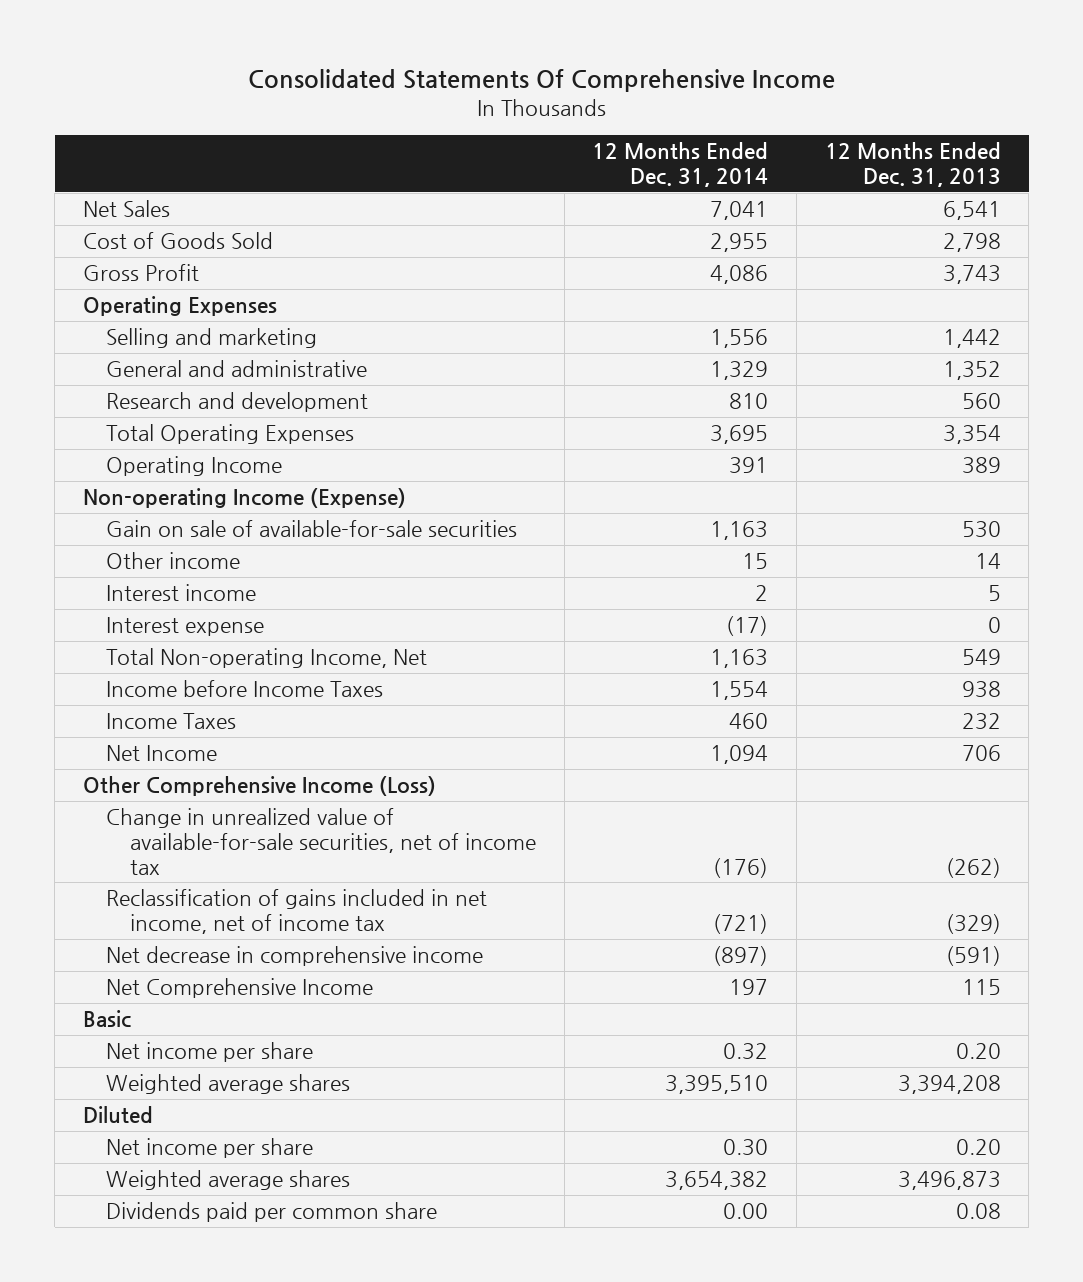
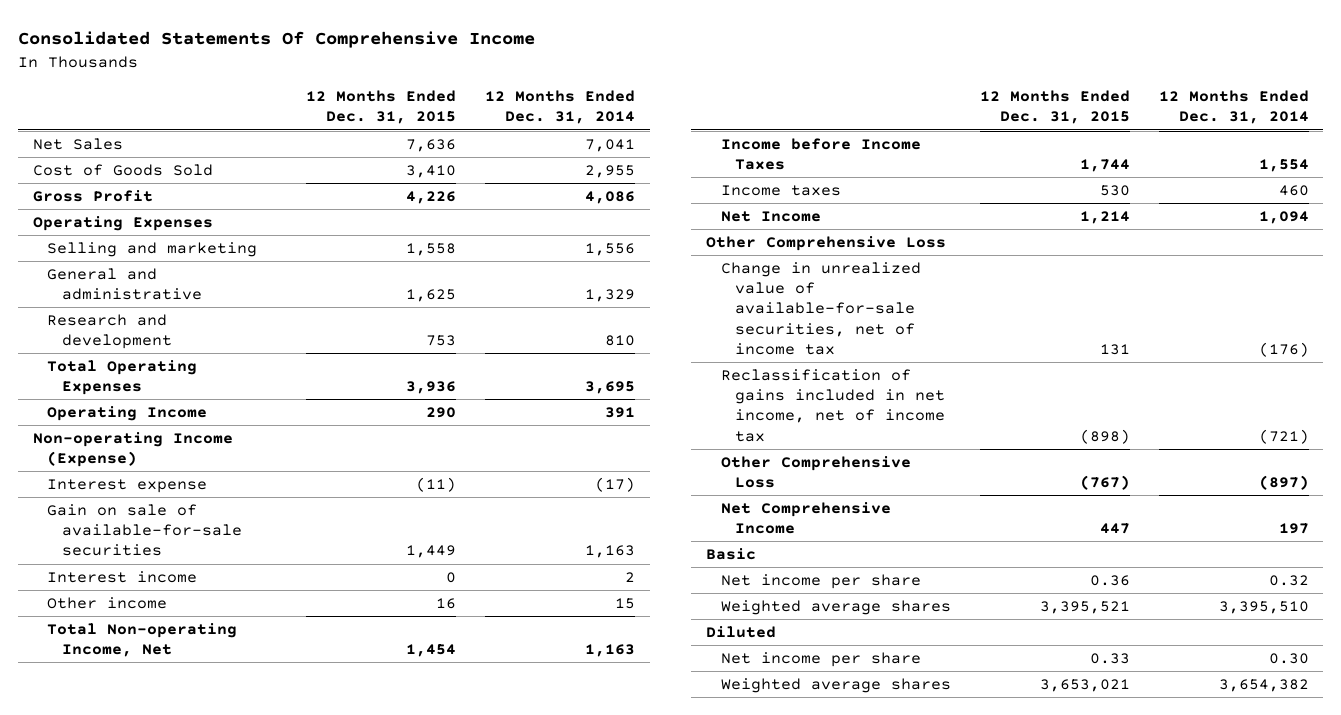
- | 12 Months Ended Dec. 31, 2014 | 12 Months Ended Dec. 31, 2013
+ | 12 Months Ended Dec. 31, 2015 | 12 Months Ended Dec. 31, 2014
moved up: Interest expense | (11) | (17)
moved down: Other income | 16 | 15
- Income Taxes | 460 | 232
+ Income taxes | 530 | 460
- Other Comprehensive Income (Loss)
+ Other Comprehensive Loss
- Net decrease in comprehensive income | (897) | (591)
+ Other Comprehensive Loss | (767) | (897)
- Dividends paid per common share | 0.00 | 0.08

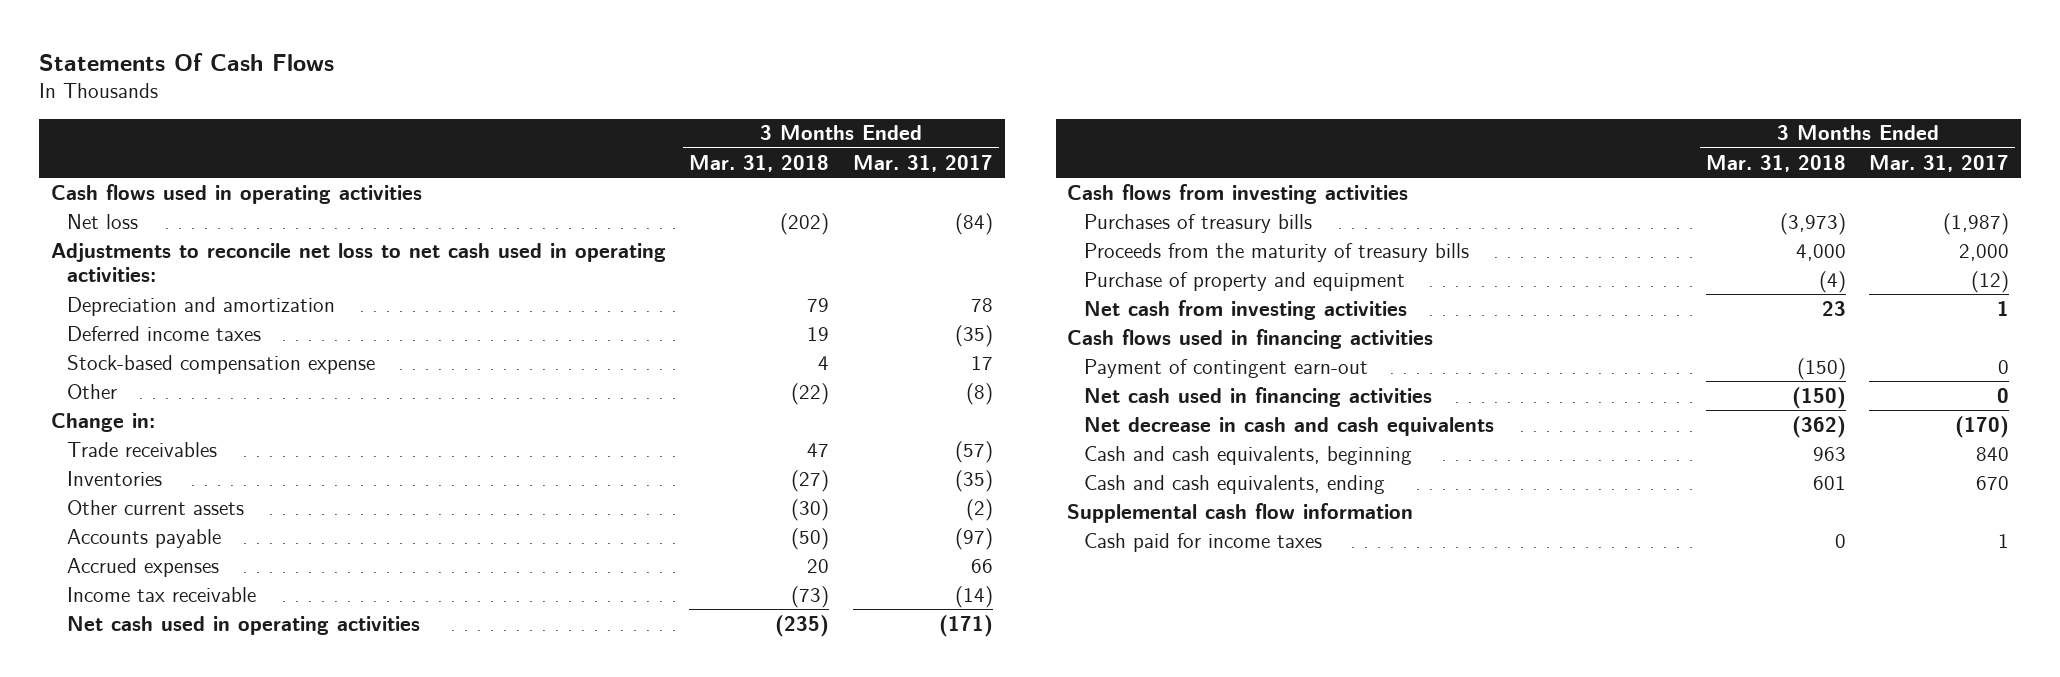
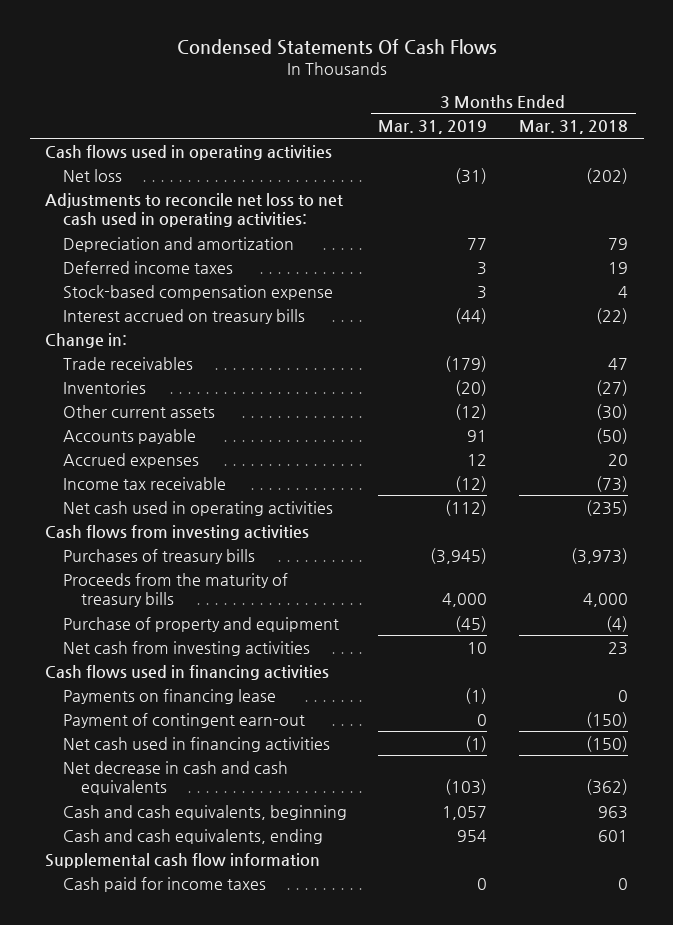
- Statements Of Cash Flows
+ Condensed Statements Of Cash Flows
- | 3 Months Ended Mar. 31, 2018 | 3 Months Ended Mar. 31, 2017
+ | 3 Months Ended Mar. 31, 2019 | 3 Months Ended Mar. 31, 2018
- Other | (22) | (8)
+ Interest accrued on treasury bills | (44) | (22)
+ Payments on financing lease | (1) | 0

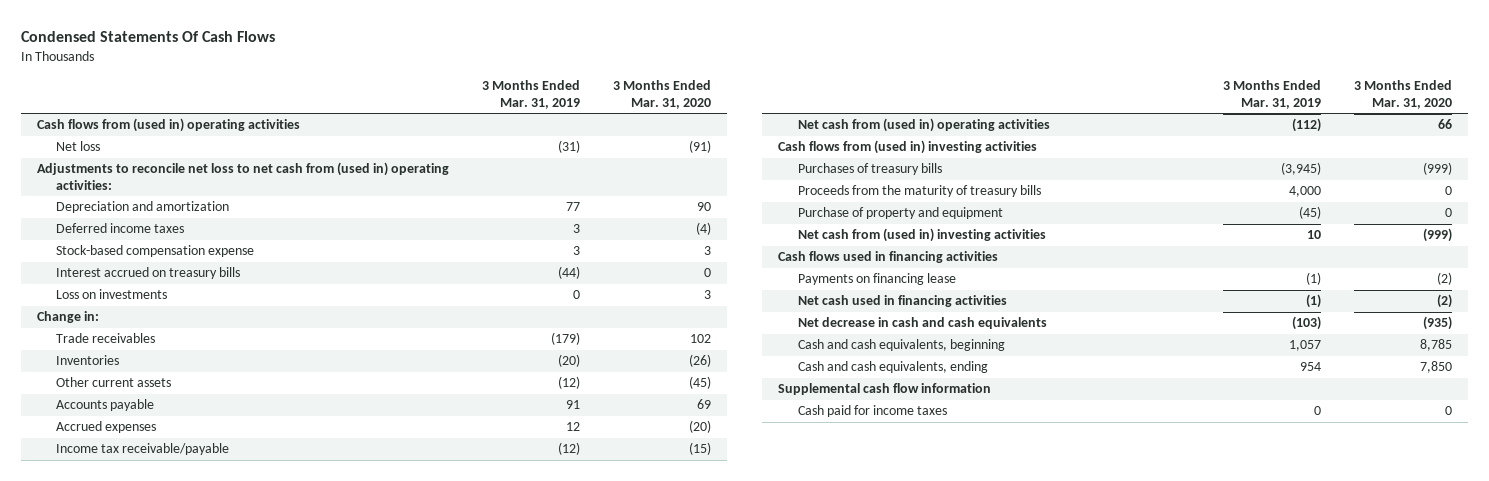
- | 3 Months Ended Mar. 31, 2019 | 3 Months Ended Mar. 31, 2018
+ | 3 Months Ended Mar. 31, 2019 | 3 Months Ended Mar. 31, 2020
- Cash flows used in operating activities
+ Cash flows from (used in) operating activities
- Adjustments to reconcile net loss to net cash used in operating activities:
+ Adjustments to reconcile net loss to net cash from (used in) operating activities:
+ Loss on investments | 0 | 3
- Income tax receivable | (12) | (73)
- Net cash used in operating activities | (112) | (235)
- Cash flows from investing activities
+ Income tax receivable/payable | (12) | (15)
+ Net cash from (used in) operating activities | (112) | 66
+ Cash flows from (used in) investing activities
- Net cash from investing activities | 10 | 23
+ Net cash from (used in) investing activities | 10 | (999)
- Payment of contingent earn-out | 0 | (150)

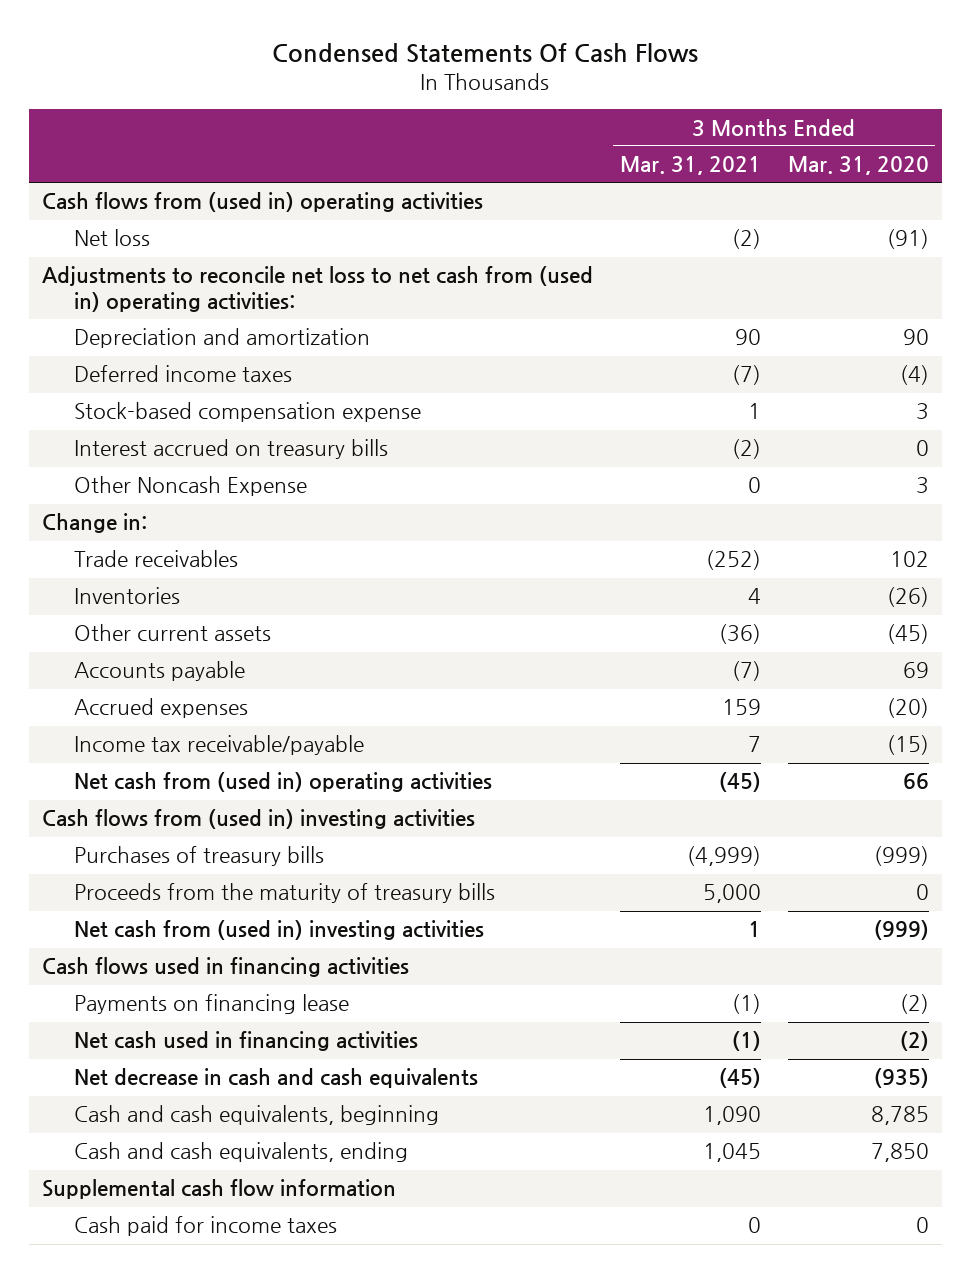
- | 3 Months Ended Mar. 31, 2019 | 3 Months Ended Mar. 31, 2020
+ | 3 Months Ended Mar. 31, 2021 | 3 Months Ended Mar. 31, 2020
- Loss on investments | 0 | 3
+ Other Noncash Expense | 0 | 3
- Purchase of property and equipment | (45) | 0

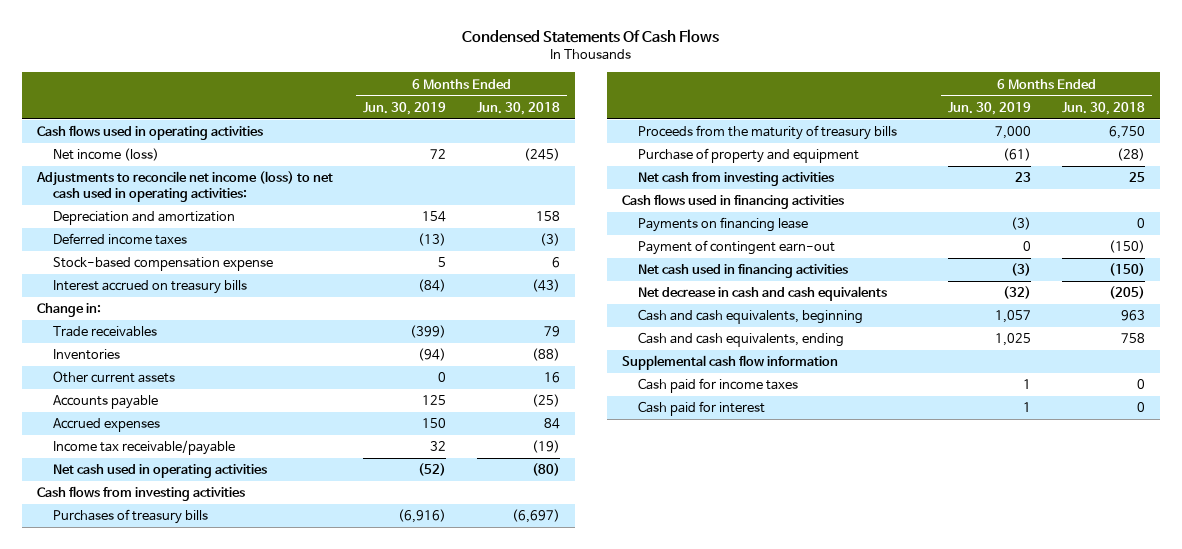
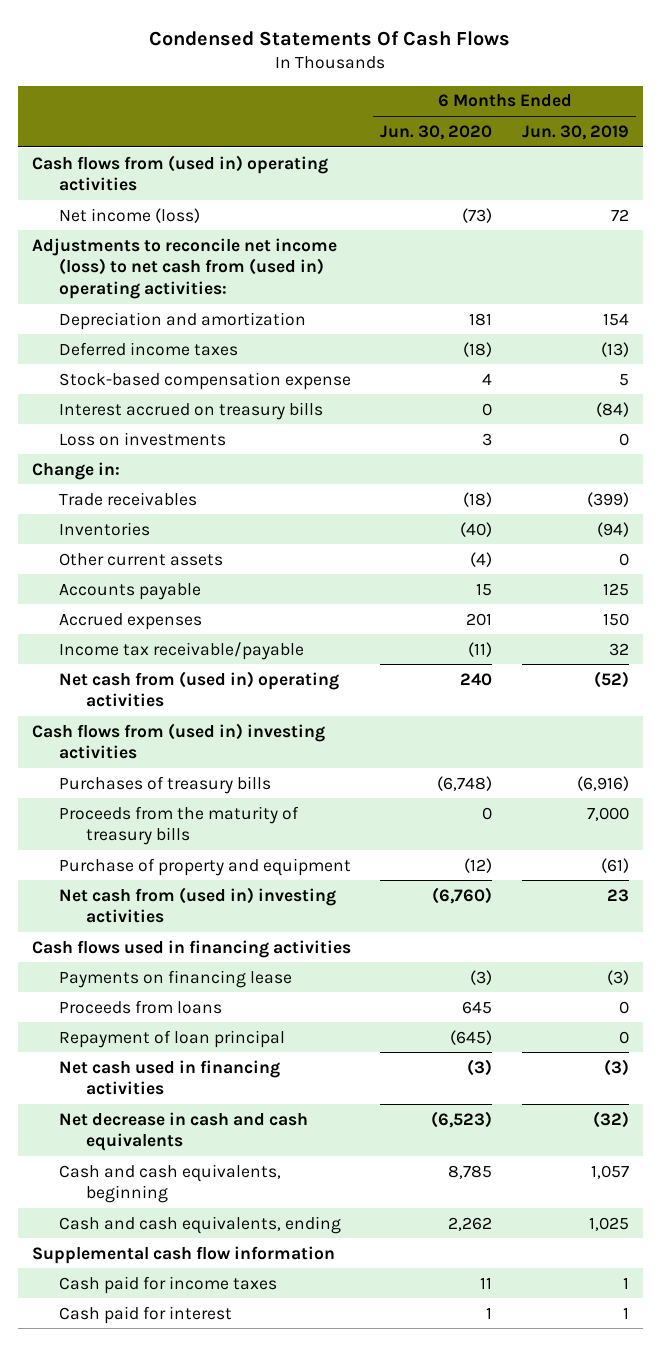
- | 6 Months Ended Jun. 30, 2019 | 6 Months Ended Jun. 30, 2018
+ | 6 Months Ended Jun. 30, 2020 | 6 Months Ended Jun. 30, 2019
- Cash flows used in operating activities
+ Cash flows from (used in) operating activities
- Adjustments to reconcile net income (loss) to net cash used in operating activities:
+ Adjustments to reconcile net income (loss) to net cash from (used in) operating activities:
+ Loss on investments | 3 | 0
- Net cash used in operating activities | (52) | (80)
- Cash flows from investing activities
+ Net cash from (used in) operating activities | 240 | (52)
+ Cash flows from (used in) investing activities
- Net cash from investing activities | 23 | 25
+ Net cash from (used in) investing activities | (6,760) | 23
- Payment of contingent earn-out | 0 | (150)
+ Proceeds from loans | 645 | 0
+ Repayment of loan principal | (645) | 0

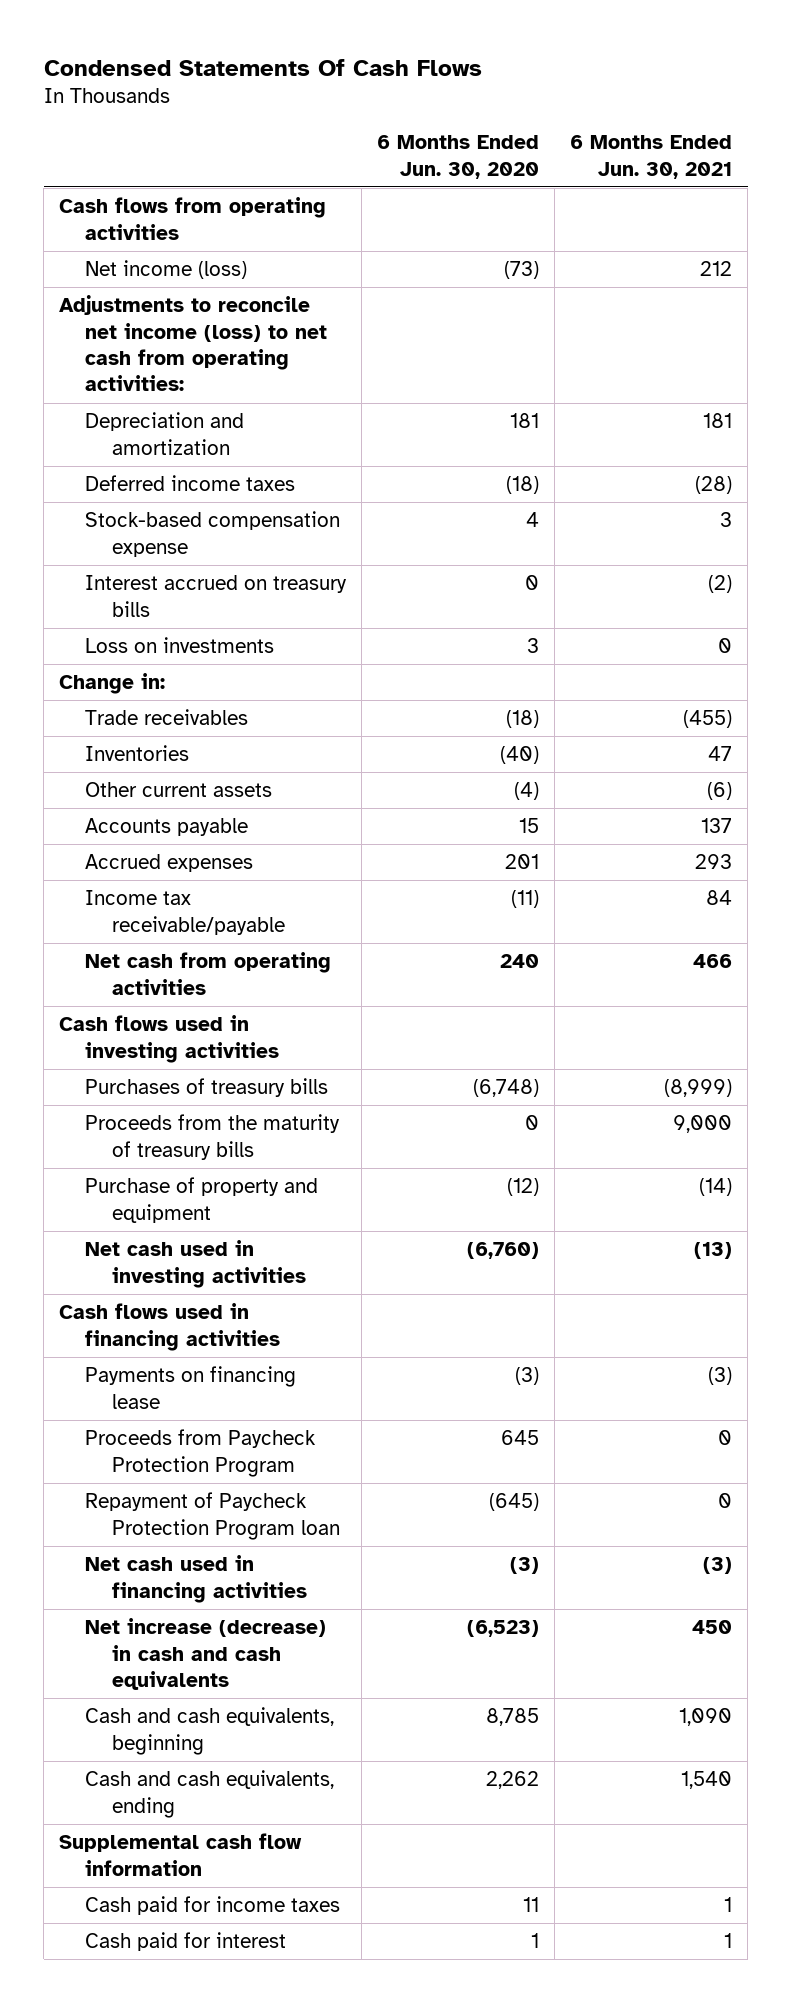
- | 6 Months Ended Jun. 30, 2020 | 6 Months Ended Jun. 30, 2019
+ | 6 Months Ended Jun. 30, 2020 | 6 Months Ended Jun. 30, 2021
- Cash flows from (used in) operating activities
+ Cash flows from operating activities
- Adjustments to reconcile net income (loss) to net cash from (used in) operating activities:
+ Adjustments to reconcile net income (loss) to net cash from operating activities:
- Net cash from (used in) operating activities | 240 | (52)
- Cash flows from (used in) investing activities
+ Net cash from operating activities | 240 | 466
+ Cash flows used in investing activities
- Net cash from (used in) investing activities | (6,760) | 23
+ Net cash used in investing activities | (6,760) | (13)
- Proceeds from loans | 645 | 0
- Repayment of loan principal | (645) | 0
+ Proceeds from Paycheck Protection Program | 645 | 0
+ Repayment of Paycheck Protection Program loan | (645) | 0
- Net decrease in cash and cash equivalents | (6,523) | (32)
+ Net increase (decrease) in cash and cash equivalents | (6,523) | 450

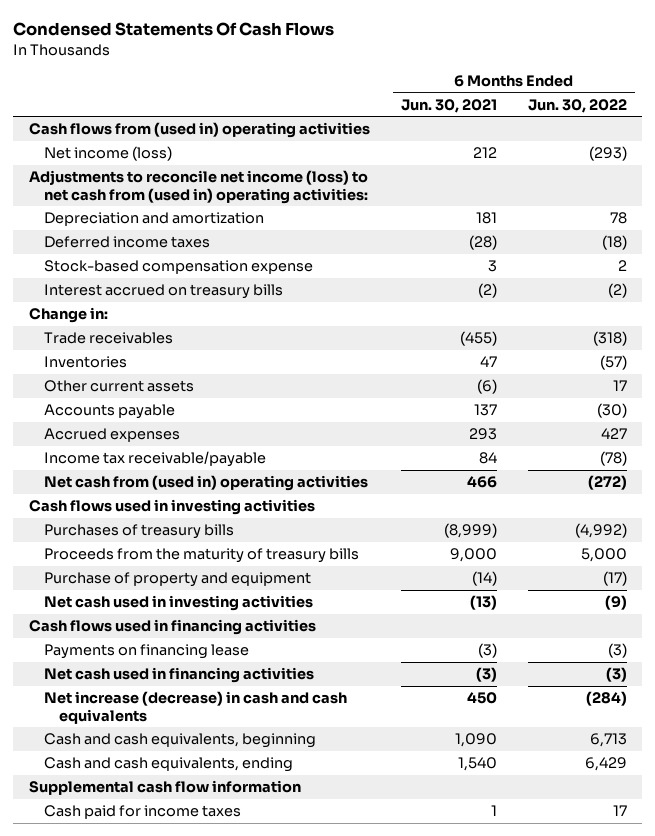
- | 6 Months Ended Jun. 30, 2020 | 6 Months Ended Jun. 30, 2021
+ | 6 Months Ended Jun. 30, 2021 | 6 Months Ended Jun. 30, 2022
- Cash flows from operating activities
+ Cash flows from (used in) operating activities
- Adjustments to reconcile net income (loss) to net cash from operating activities:
+ Adjustments to reconcile net income (loss) to net cash from (used in) operating activities:
- Loss on investments | 3 | 0
- Net cash from operating activities | 240 | 466
+ Net cash from (used in) operating activities | 466 | (272)
- Proceeds from Paycheck Protection Program | 645 | 0
- Repayment of Paycheck Protection Program loan | (645) | 0
- Cash paid for interest | 1 | 1

